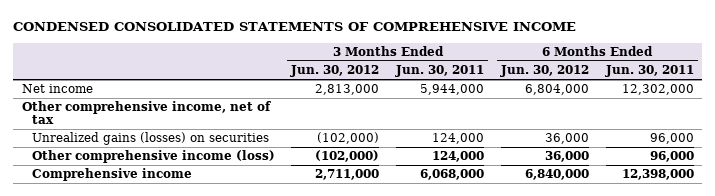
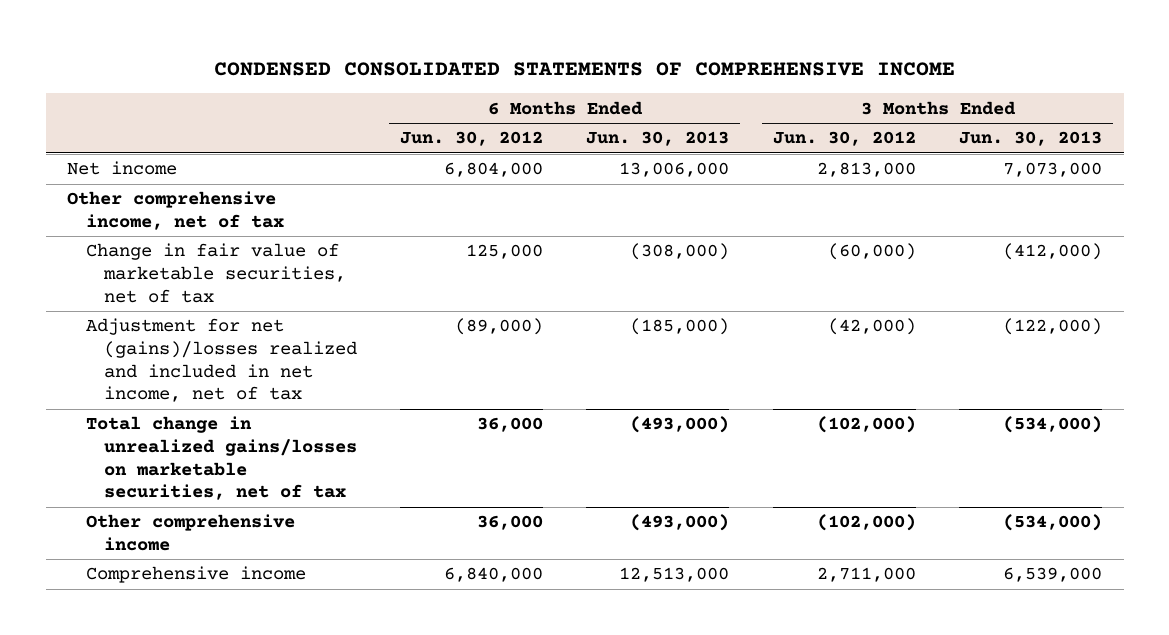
- | 3 Months Ended Jun. 30, 2012 | 3 Months Ended Jun. 30, 2011 | 6 Months Ended Jun. 30, 2012 | 6 Months Ended Jun. 30, 2011
+ | 6 Months Ended Jun. 30, 2012 | 6 Months Ended Jun. 30, 2013 | 3 Months Ended Jun. 30, 2012 | 3 Months Ended Jun. 30, 2013
- Unrealized gains (losses) on securities | (102,000) | 124,000 | 36,000 | 96,000
- Other comprehensive income (loss) | (102,000) | 124,000 | 36,000 | 96,000
+ Change in fair value of marketable securities, net of tax | 125,000 | (308,000) | (60,000) | (412,000)
+ Adjustment for net (gains)/losses realized and included in net income, net of tax | (89,000) | (185,000) | (42,000) | (122,000)
+ Total change in unrealized gains/losses on marketable securities, net of tax | 36,000 | (493,000) | (102,000) | (534,000)
+ Other comprehensive income | 36,000 | (493,000) | (102,000) | (534,000)

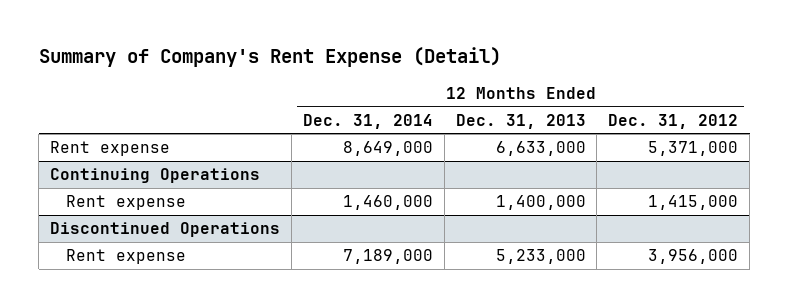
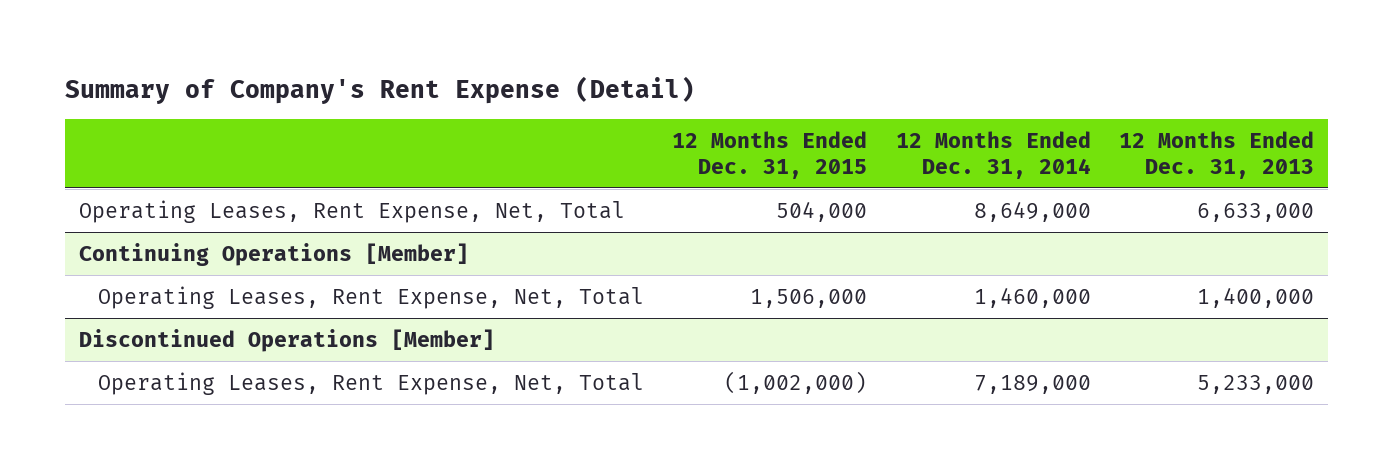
- | 12 Months Ended Dec. 31, 2014 | 12 Months Ended Dec. 31, 2013 | 12 Months Ended Dec. 31, 2012
+ | 12 Months Ended Dec. 31, 2015 | 12 Months Ended Dec. 31, 2014 | 12 Months Ended Dec. 31, 2013
- Rent expense | 8,649,000 | 6,633,000 | 5,371,000
- Continuing Operations
- Rent expense | 1,460,000 | 1,400,000 | 1,415,000
- Discontinued Operations
- Rent expense | 7,189,000 | 5,233,000 | 3,956,000
+ Operating Leases, Rent Expense, Net, Total | 504,000 | 8,649,000 | 6,633,000
+ Continuing Operations [Member]
+ Operating Leases, Rent Expense, Net, Total | 1,506,000 | 1,460,000 | 1,400,000
+ Discontinued Operations [Member]
+ Operating Leases, Rent Expense, Net, Total | (1,002,000) | 7,189,000 | 5,233,000

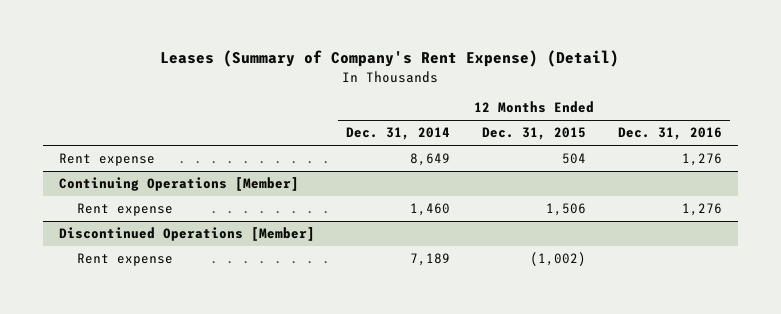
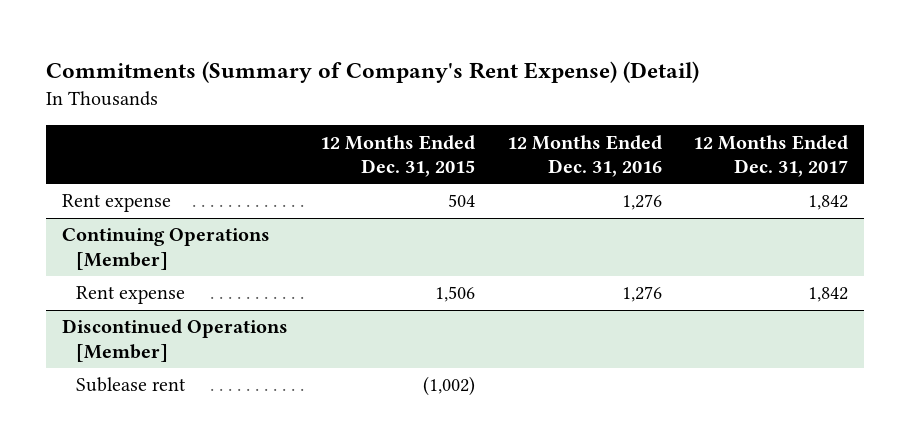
- Leases (Summary of Company's Rent Expense) (Detail)
+ Commitments (Summary of Company's Rent Expense) (Detail)
- | 12 Months Ended Dec. 31, 2014 | 12 Months Ended Dec. 31, 2015 | 12 Months Ended Dec. 31, 2016
+ | 12 Months Ended Dec. 31, 2015 | 12 Months Ended Dec. 31, 2016 | 12 Months Ended Dec. 31, 2017
@ Discontinued Operations [Member]
- Rent expense | 7,189 | (1,002) |
+ Sublease rent | (1,002) | |

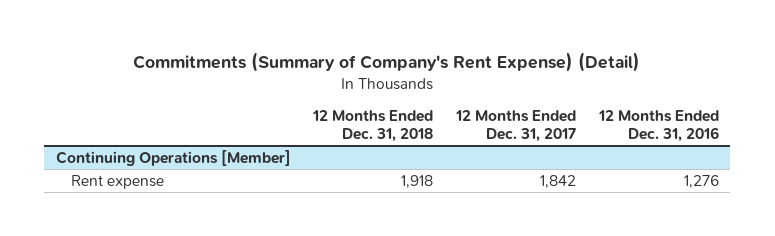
- | 12 Months Ended Dec. 31, 2015 | 12 Months Ended Dec. 31, 2016 | 12 Months Ended Dec. 31, 2017
+ | 12 Months Ended Dec. 31, 2018 | 12 Months Ended Dec. 31, 2017 | 12 Months Ended Dec. 31, 2016
- Rent expense | 504 | 1,276 | 1,842
- Discontinued Operations [Member]
- Sublease rent | (1,002) | |

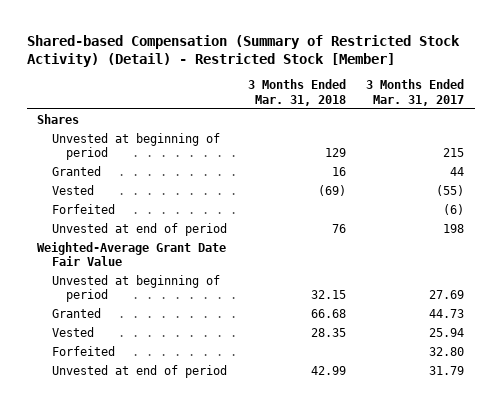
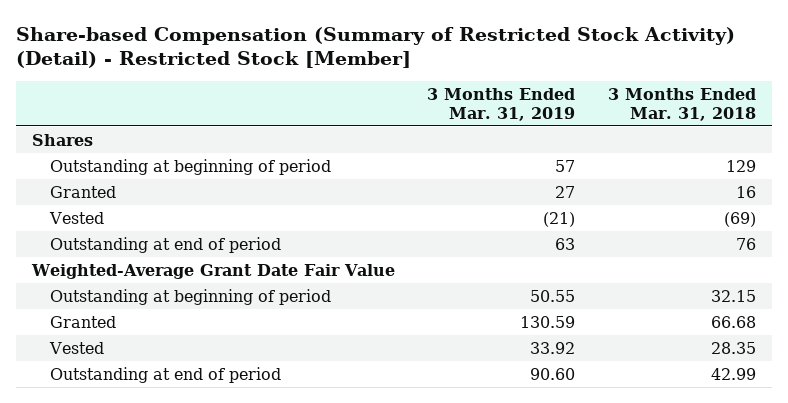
- Shared-based Compensation (Summary of Restricted Stock Activity) (Detail) - Restricted Stock [Member]
+ Share-based Compensation (Summary of Restricted Stock Activity) (Detail) - Restricted Stock [Member]
- | 3 Months Ended Mar. 31, 2018 | 3 Months Ended Mar. 31, 2017
+ | 3 Months Ended Mar. 31, 2019 | 3 Months Ended Mar. 31, 2018
- Unvested at beginning of period | 129 | 215
+ Outstanding at beginning of period | 57 | 129
- Forfeited | | (6)
- Unvested at end of period | 76 | 198
+ Outstanding at end of period | 63 | 76
- Unvested at beginning of period | 32.15 | 27.69
+ Outstanding at beginning of period | 50.55 | 32.15
- Forfeited | | 32.80
- Unvested at end of period | 42.99 | 31.79
+ Outstanding at end of period | 90.60 | 42.99

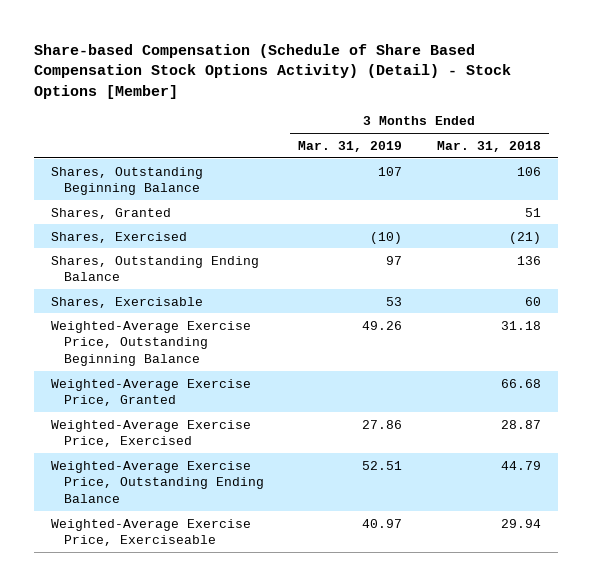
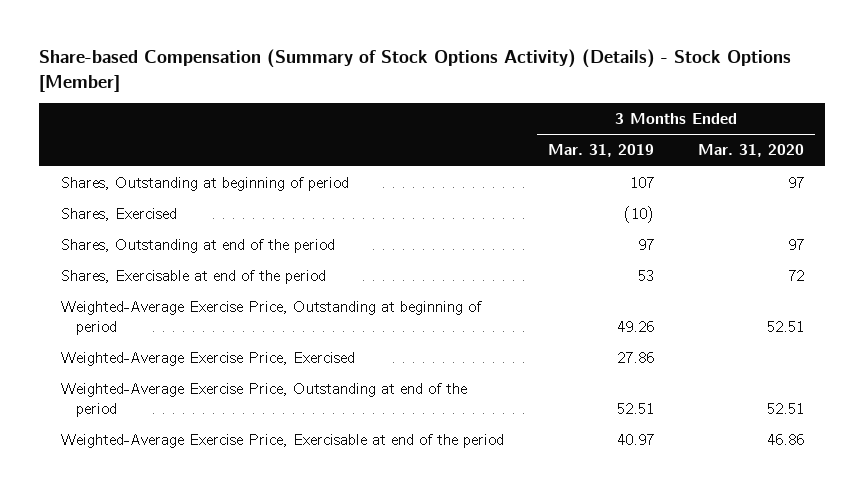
- Share-based Compensation (Schedule of Share Based Compensation Stock Options Activity) (Detail) - Stock Options [Member]
+ Share-based Compensation (Summary of Stock Options Activity) (Details) - Stock Options [Member]
- | 3 Months Ended Mar. 31, 2019 | 3 Months Ended Mar. 31, 2018
+ | 3 Months Ended Mar. 31, 2019 | 3 Months Ended Mar. 31, 2020
- Shares, Outstanding Beginning Balance | 107 | 106
- Shares, Granted | | 51
+ Shares, Outstanding at beginning of period | 107 | 97
- Shares, Outstanding Ending Balance | 97 | 136
- Shares, Exercisable | 53 | 60
- Weighted-Average Exercise Price, Outstanding Beginning Balance | 49.26 | 31.18
- Weighted-Average Exercise Price, Granted | | 66.68
+ Shares, Outstanding at end of the period | 97 | 97
+ Shares, Exercisable at end of the period | 53 | 72
+ Weighted-Average Exercise Price, Outstanding at beginning of period | 49.26 | 52.51
- Weighted-Average Exercise Price, Outstanding Ending Balance | 52.51 | 44.79
- Weighted-Average Exercise Price, Exerciseable | 40.97 | 29.94
+ Weighted-Average Exercise Price, Outstanding at end of the period | 52.51 | 52.51
+ Weighted-Average Exercise Price, Exercisable at end of the period | 40.97 | 46.86

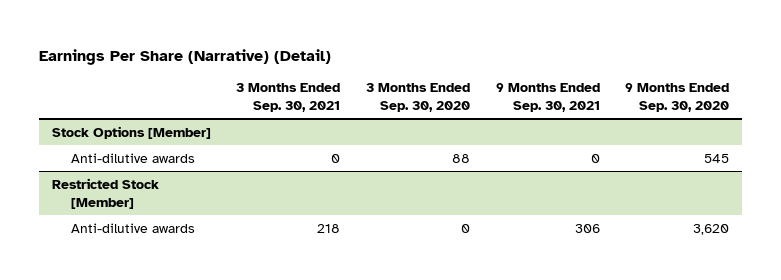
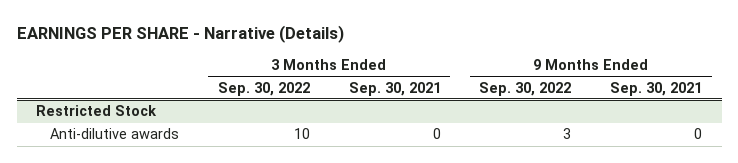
- Earnings Per Share (Narrative) (Detail)
+ EARNINGS PER SHARE - Narrative (Details)
- | 3 Months Ended Sep. 30, 2021 | 3 Months Ended Sep. 30, 2020 | 9 Months Ended Sep. 30, 2021 | 9 Months Ended Sep. 30, 2020
+ | 3 Months Ended Sep. 30, 2022 | 3 Months Ended Sep. 30, 2021 | 9 Months Ended Sep. 30, 2022 | 9 Months Ended Sep. 30, 2021
- Stock Options [Member]
+ Restricted Stock
- Restricted Stock [Member]
- Anti-dilutive awards | 218 | 0 | 306 | 3,620

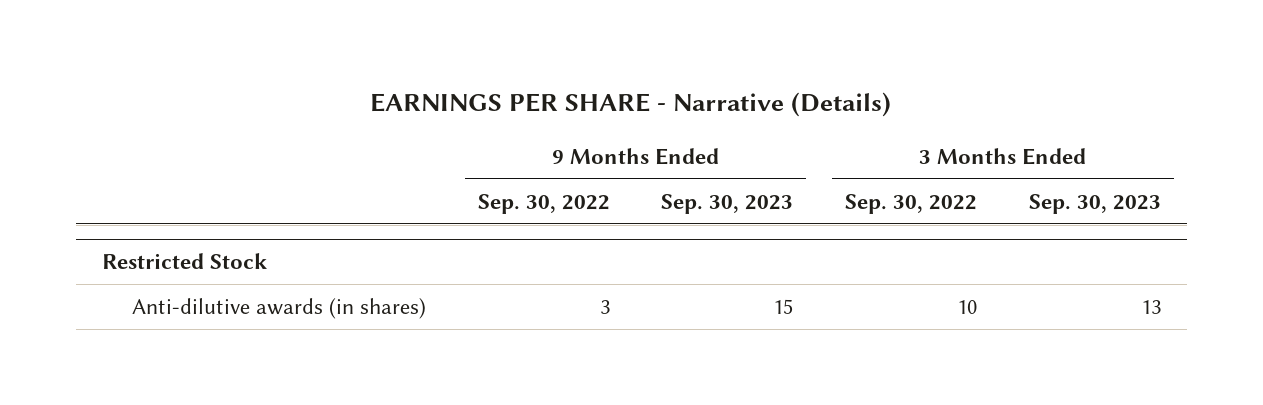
- | 3 Months Ended Sep. 30, 2022 | 3 Months Ended Sep. 30, 2021 | 9 Months Ended Sep. 30, 2022 | 9 Months Ended Sep. 30, 2021
+ | 9 Months Ended Sep. 30, 2022 | 9 Months Ended Sep. 30, 2023 | 3 Months Ended Sep. 30, 2022 | 3 Months Ended Sep. 30, 2023
@ Restricted Stock
- Anti-dilutive awards | 10 | 0 | 3 | 0
+ Anti-dilutive awards (in shares) | 3 | 15 | 10 | 13

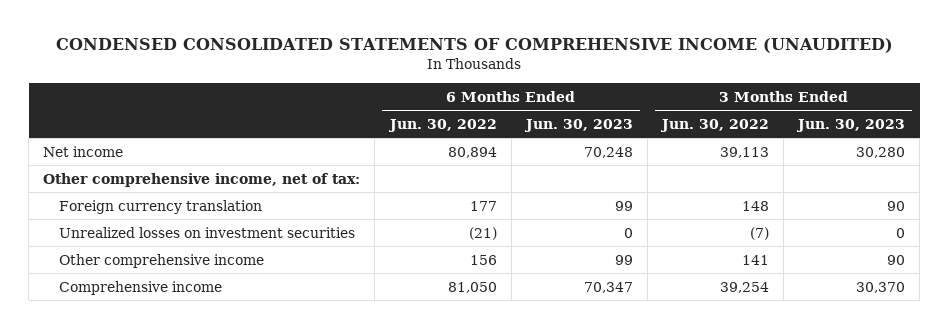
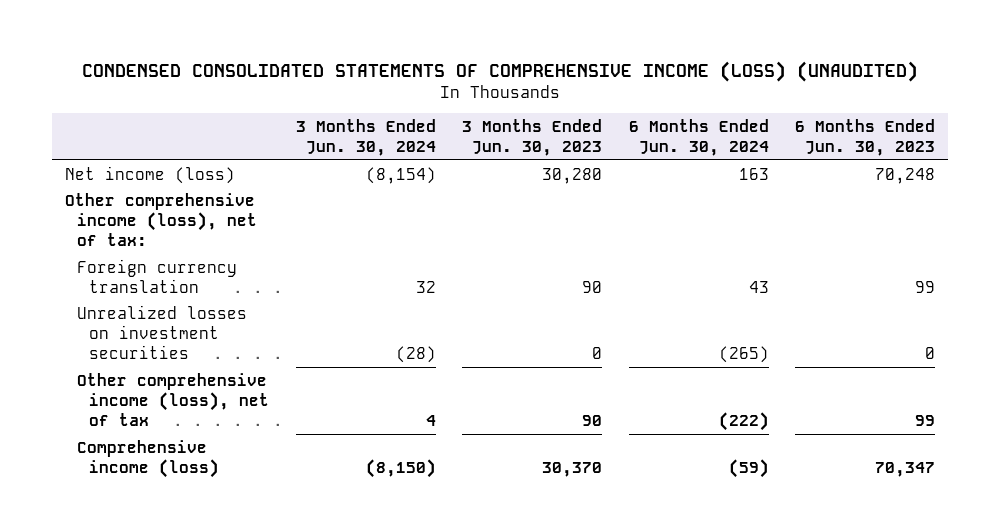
- CONDENSED CONSOLIDATED STATEMENTS OF COMPREHENSIVE INCOME (UNAUDITED)
+ CONDENSED CONSOLIDATED STATEMENTS OF COMPREHENSIVE INCOME (LOSS) (UNAUDITED)
- | 6 Months Ended Jun. 30, 2022 | 6 Months Ended Jun. 30, 2023 | 3 Months Ended Jun. 30, 2022 | 3 Months Ended Jun. 30, 2023
+ | 3 Months Ended Jun. 30, 2024 | 3 Months Ended Jun. 30, 2023 | 6 Months Ended Jun. 30, 2024 | 6 Months Ended Jun. 30, 2023
- Net income | 80,894 | 70,248 | 39,113 | 30,280
- Other comprehensive income, net of tax:
+ Net income (loss) | (8,154) | 30,280 | 163 | 70,248
+ Other comprehensive income (loss), net of tax:
- Other comprehensive income | 156 | 99 | 141 | 90
- Comprehensive income | 81,050 | 70,347 | 39,254 | 30,370
+ Other comprehensive income (loss), net of tax | 4 | 90 | (222) | 99
+ Comprehensive income (loss) | (8,150) | 30,370 | (59) | 70,347

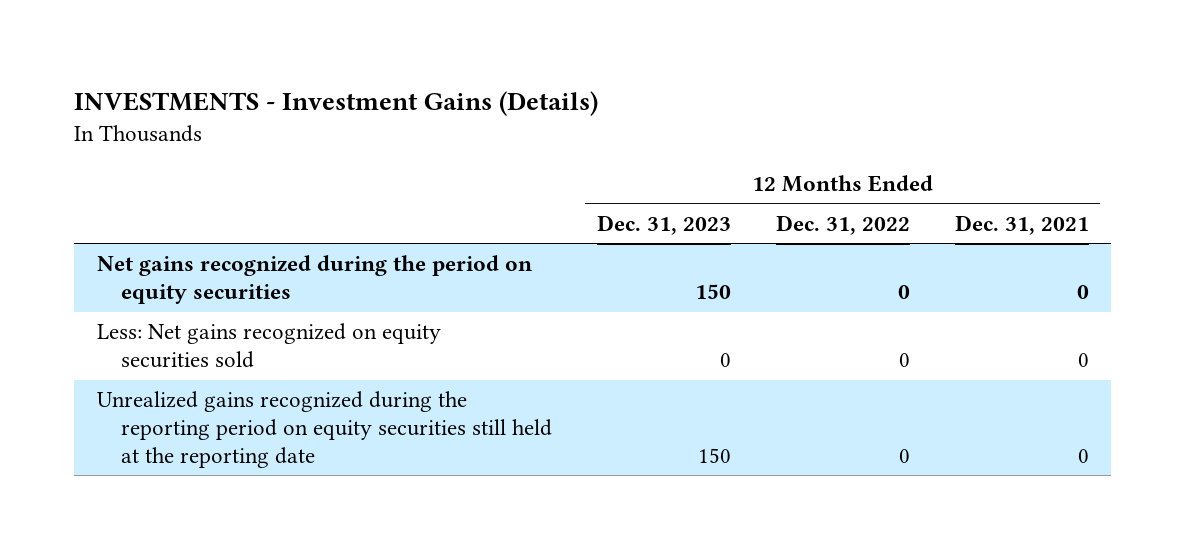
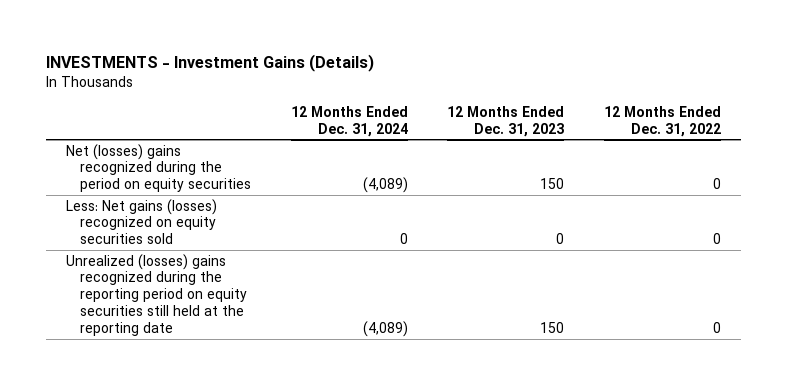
- | 12 Months Ended Dec. 31, 2023 | 12 Months Ended Dec. 31, 2022 | 12 Months Ended Dec. 31, 2021
+ | 12 Months Ended Dec. 31, 2024 | 12 Months Ended Dec. 31, 2023 | 12 Months Ended Dec. 31, 2022
- Net gains recognized during the period on equity securities | 150 | 0 | 0
- Less: Net gains recognized on equity securities sold | 0 | 0 | 0
- Unrealized gains recognized during the reporting period on equity securities still held at the reporting date | 150 | 0 | 0
+ Net (losses) gains recognized during the period on equity securities | (4,089) | 150 | 0
+ Less: Net gains (losses) recognized on equity securities sold | 0 | 0 | 0
+ Unrealized (losses) gains recognized during the reporting period on equity securities still held at the reporting date | (4,089) | 150 | 0

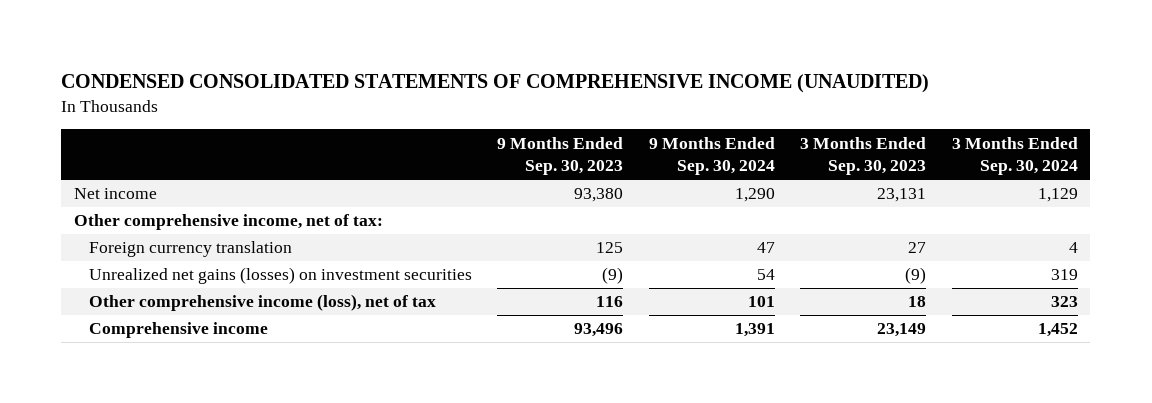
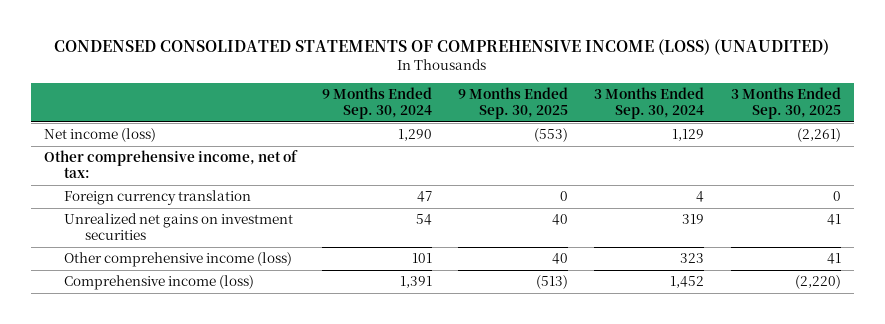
- CONDENSED CONSOLIDATED STATEMENTS OF COMPREHENSIVE INCOME (UNAUDITED)
+ CONDENSED CONSOLIDATED STATEMENTS OF COMPREHENSIVE INCOME (LOSS) (UNAUDITED)
- | 9 Months Ended Sep. 30, 2023 | 9 Months Ended Sep. 30, 2024 | 3 Months Ended Sep. 30, 2023 | 3 Months Ended Sep. 30, 2024
+ | 9 Months Ended Sep. 30, 2024 | 9 Months Ended Sep. 30, 2025 | 3 Months Ended Sep. 30, 2024 | 3 Months Ended Sep. 30, 2025
- Net income | 93,380 | 1,290 | 23,131 | 1,129
+ Net income (loss) | 1,290 | (553) | 1,129 | (2,261)
- Unrealized net gains (losses) on investment securities | (9) | 54 | (9) | 319
- Other comprehensive income (loss), net of tax | 116 | 101 | 18 | 323
- Comprehensive income | 93,496 | 1,391 | 23,149 | 1,452
+ Unrealized net gains on investment securities | 54 | 40 | 319 | 41
+ Other comprehensive income (loss) | 101 | 40 | 323 | 41
+ Comprehensive income (loss) | 1,391 | (513) | 1,452 | (2,220)

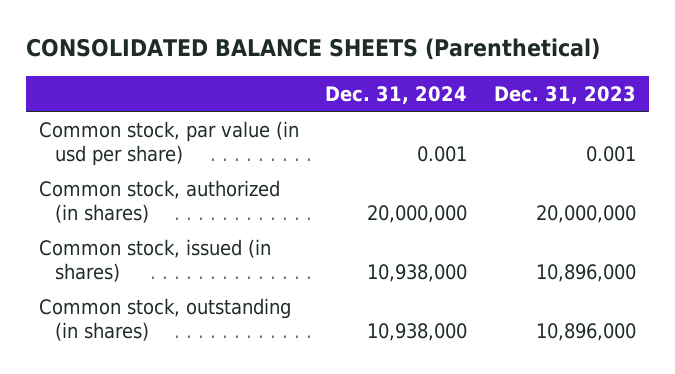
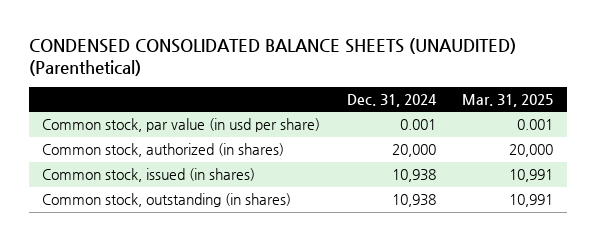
- CONSOLIDATED BALANCE SHEETS (Parenthetical)
+ CONDENSED CONSOLIDATED BALANCE SHEETS (UNAUDITED) (Parenthetical)
- | Dec. 31, 2024 | Dec. 31, 2023
+ | Dec. 31, 2024 | Mar. 31, 2025
- Common stock, authorized (in shares) | 20,000,000 | 20,000,000
- Common stock, issued (in shares) | 10,938,000 | 10,896,000
- Common stock, outstanding (in shares) | 10,938,000 | 10,896,000
+ Common stock, authorized (in shares) | 20,000 | 20,000
+ Common stock, issued (in shares) | 10,938 | 10,991
+ Common stock, outstanding (in shares) | 10,938 | 10,991

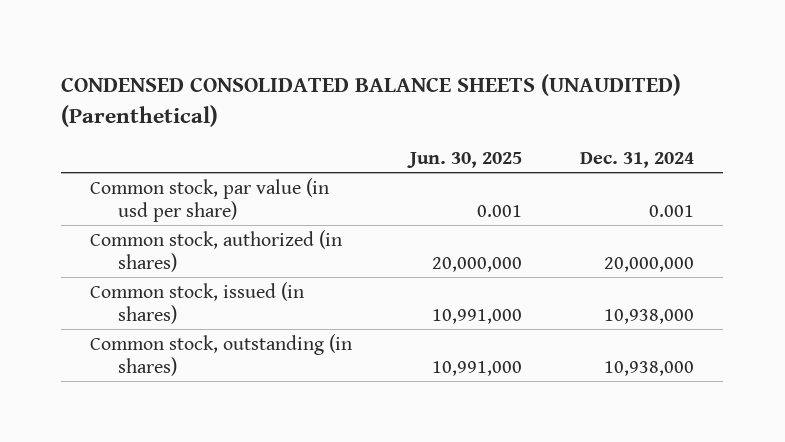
- | Dec. 31, 2024 | Mar. 31, 2025
+ | Jun. 30, 2025 | Dec. 31, 2024
- Common stock, authorized (in shares) | 20,000 | 20,000
- Common stock, issued (in shares) | 10,938 | 10,991
- Common stock, outstanding (in shares) | 10,938 | 10,991
+ Common stock, authorized (in shares) | 20,000,000 | 20,000,000
+ Common stock, issued (in shares) | 10,991,000 | 10,938,000
+ Common stock, outstanding (in shares) | 10,991,000 | 10,938,000

